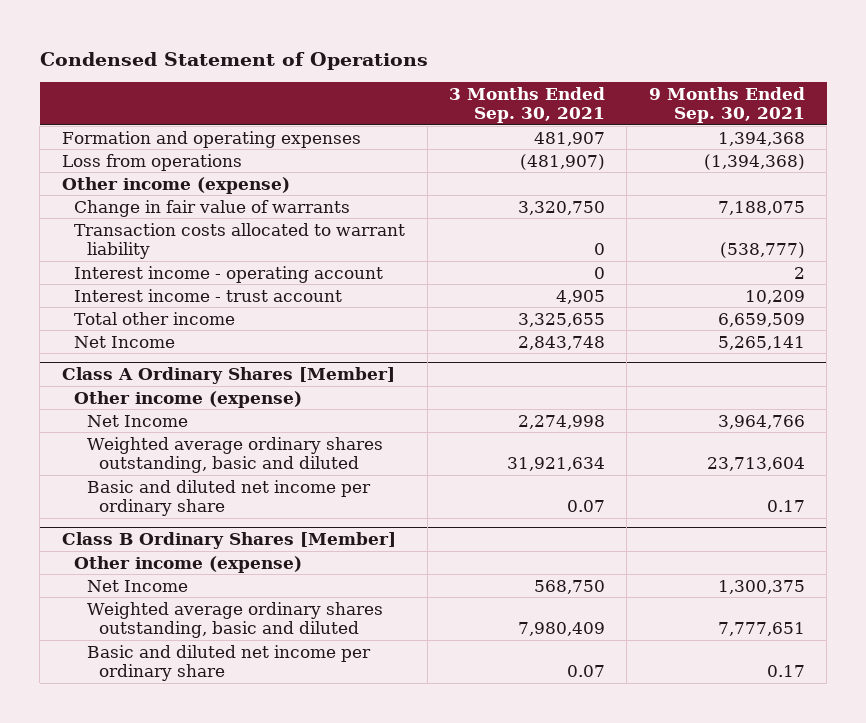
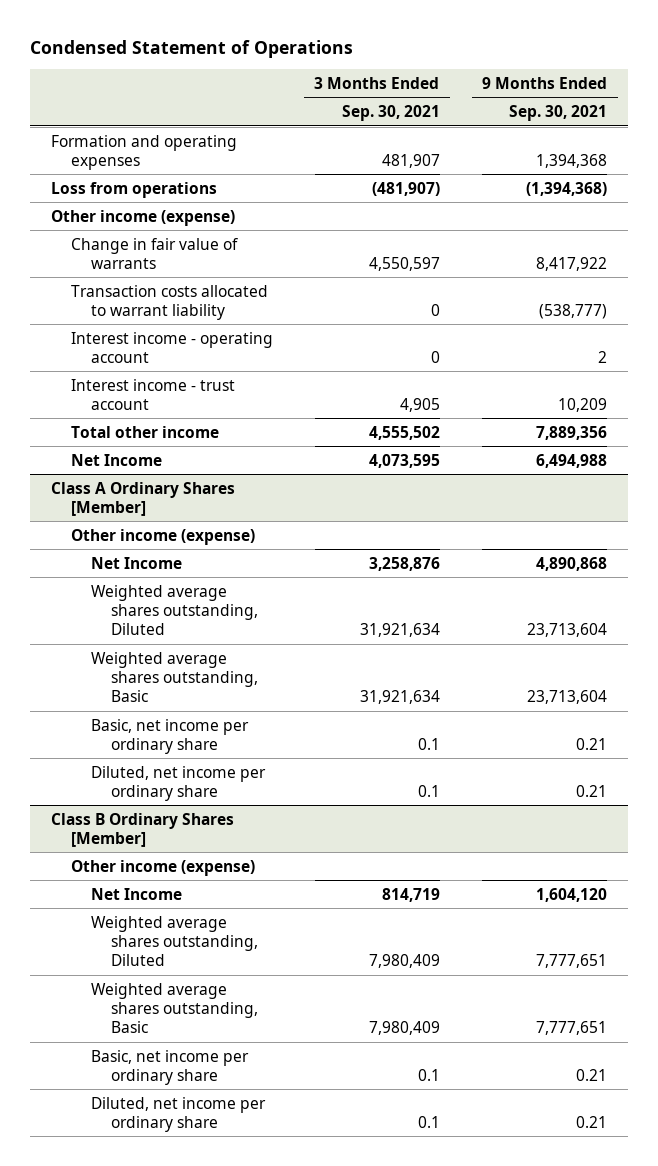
- Change in fair value of warrants | 3,320,750 | 7,188,075
+ Change in fair value of warrants | 4,550,597 | 8,417,922
- Total other income | 3,325,655 | 6,659,509
- Net Income | 2,843,748 | 5,265,141
+ Total other income | 4,555,502 | 7,889,356
+ Net Income | 4,073,595 | 6,494,988
@ Class A Ordinary Shares [Member]
- Net Income | 2,274,998 | 3,964,766
- Weighted average ordinary shares outstanding, basic and diluted | 31,921,634 | 23,713,604
- Basic and diluted net income per ordinary share | 0.07 | 0.17
+ Net Income | 3,258,876 | 4,890,868
+ Weighted average shares outstanding, Diluted | 31,921,634 | 23,713,604
+ Weighted average shares outstanding, Basic | 31,921,634 | 23,713,604
+ Basic, net income per ordinary share | 0.1 | 0.21
+ Diluted, net income per ordinary share | 0.1 | 0.21
@ Class B Ordinary Shares [Member]
- Net Income | 568,750 | 1,300,375
- Weighted average ordinary shares outstanding, basic and diluted | 7,980,409 | 7,777,651
- Basic and diluted net income per ordinary share | 0.07 | 0.17
+ Net Income | 814,719 | 1,604,120
+ Weighted average shares outstanding, Diluted | 7,980,409 | 7,777,651
+ Weighted average shares outstanding, Basic | 7,980,409 | 7,777,651
+ Basic, net income per ordinary share | 0.1 | 0.21
+ Diluted, net income per ordinary share | 0.1 | 0.21

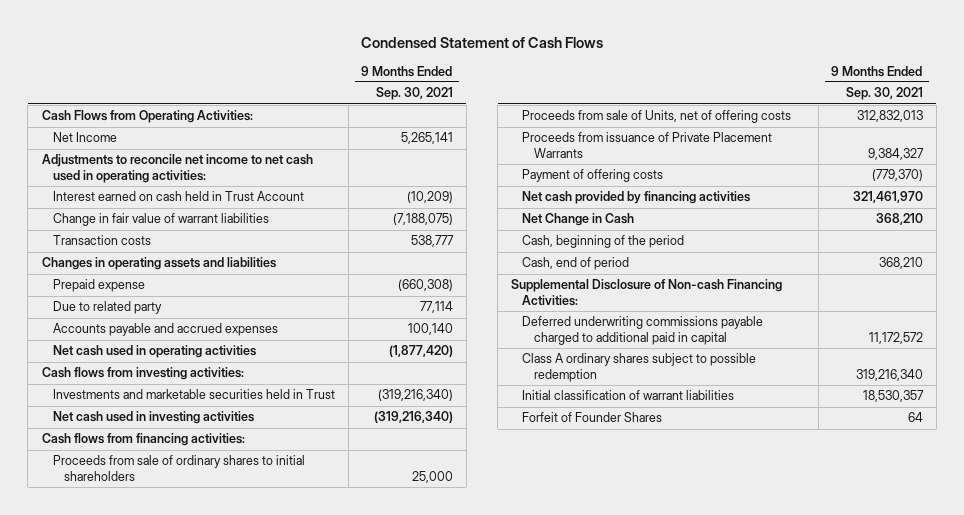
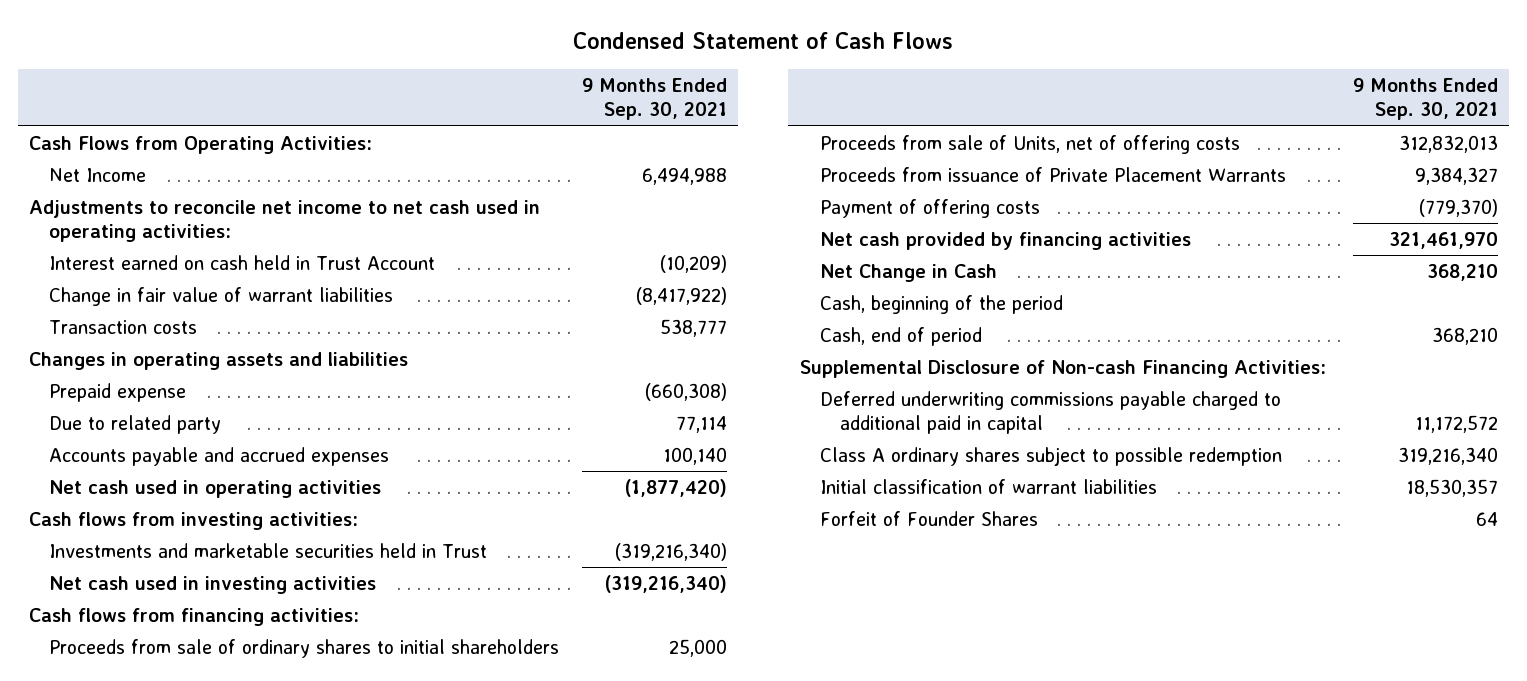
- Net Income | 5,265,141
+ Net Income | 6,494,988
- Change in fair value of warrant liabilities | (7,188,075)
+ Change in fair value of warrant liabilities | (8,417,922)

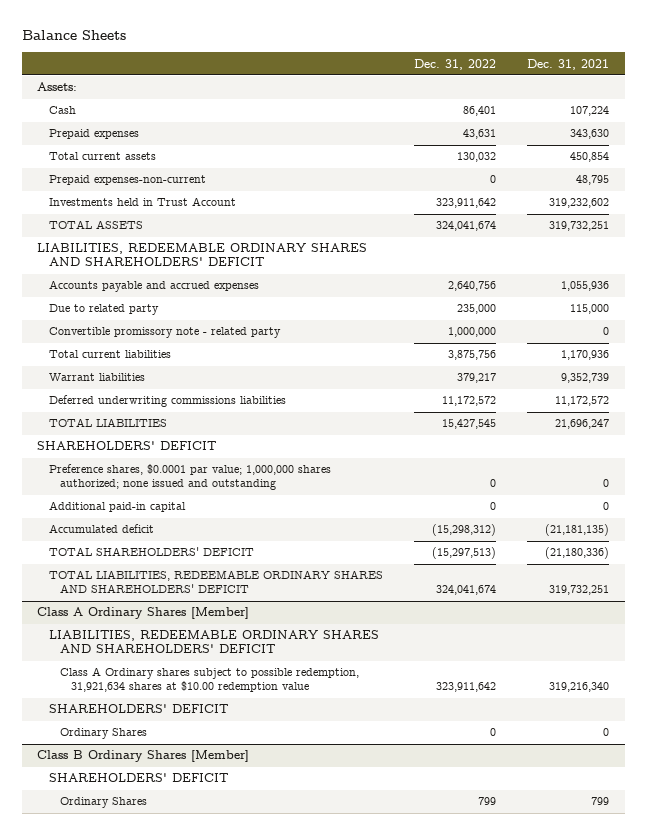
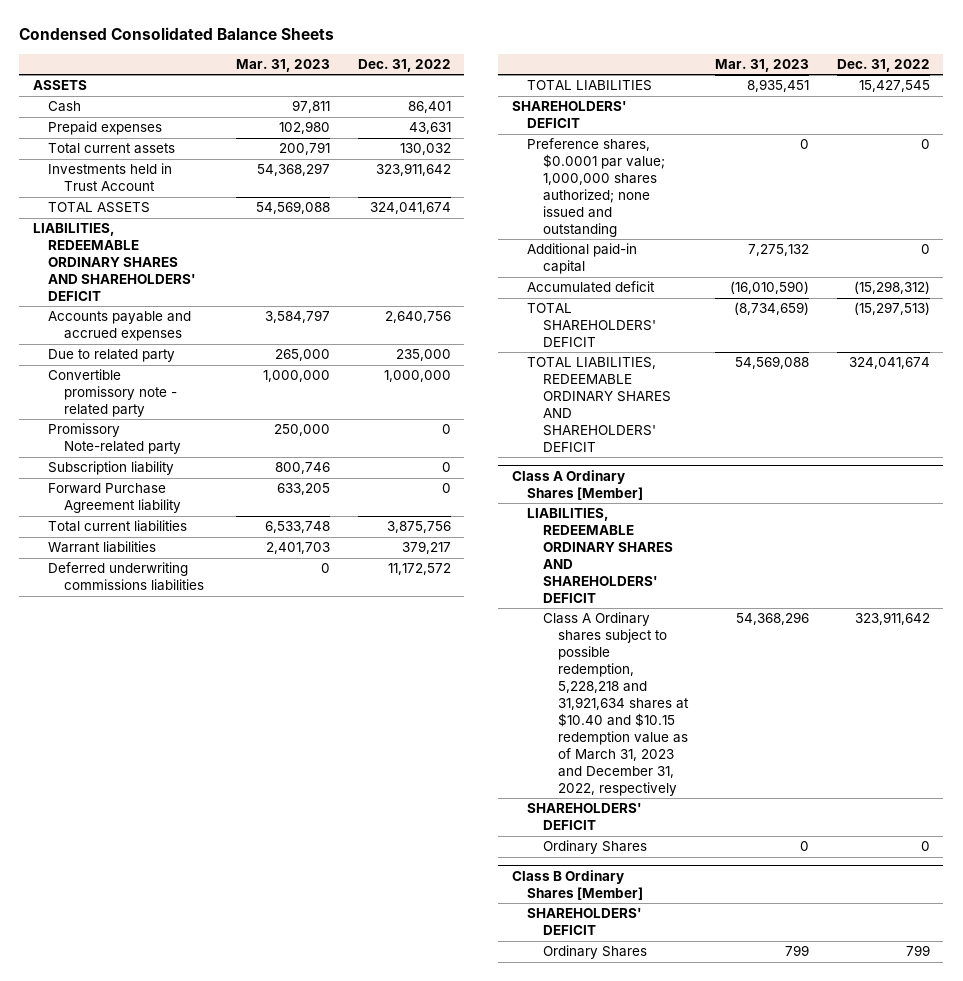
- Balance Sheets
+ Condensed Consolidated Balance Sheets
- | Dec. 31, 2022 | Dec. 31, 2021
+ | Mar. 31, 2023 | Dec. 31, 2022
- Assets:
+ ASSETS
- Prepaid expenses-non-current | 0 | 48,795
+ Promissory Note-related party | 250,000 | 0
+ Subscription liability | 800,746 | 0
+ Forward Purchase Agreement liability | 633,205 | 0
@ Class A Ordinary Shares [Member]
- Class A Ordinary shares subject to possible redemption, 31,921,634 shares at $10.00 redemption value | 323,911,642 | 319,216,340
+ Class A Ordinary shares subject to possible redemption, 5,228,218 and 31,921,634 shares at $10.40 and $10.15 redemption value as of March 31, 2023 and December 31, 2022, respectively | 54,368,296 | 323,911,642

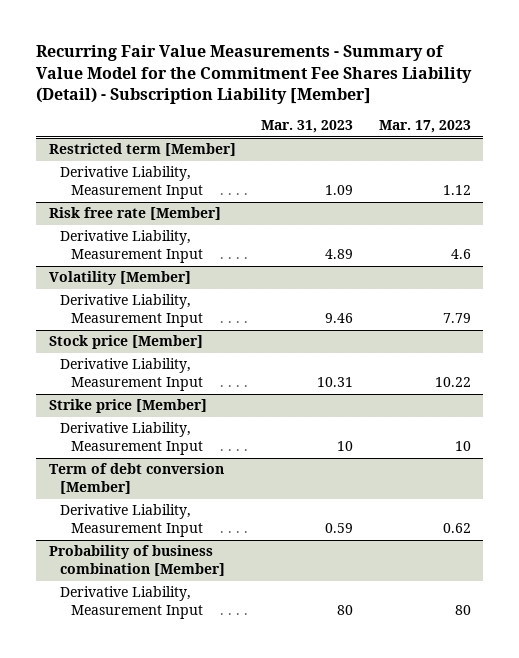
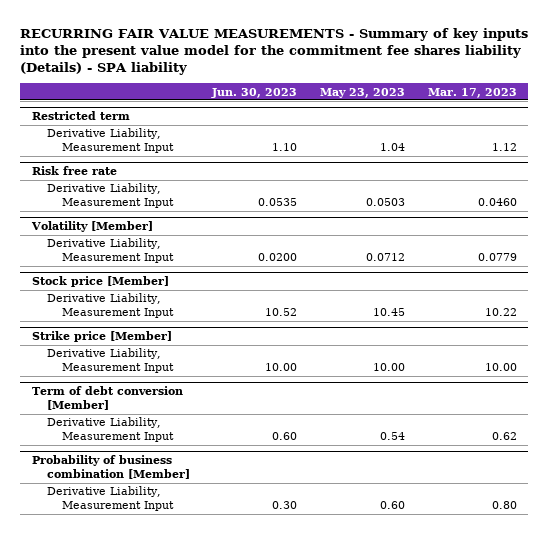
- Recurring Fair Value Measurements - Summary of Value Model for the Commitment Fee Shares Liability (Detail) - Subscription Liability [Member]
+ RECURRING FAIR VALUE MEASUREMENTS - Summary of key inputs into the present value model for the commitment fee shares liability (Details) - SPA liability
- | Mar. 31, 2023 | Mar. 17, 2023
+ | Jun. 30, 2023 | May 23, 2023 | Mar. 17, 2023
- Restricted term [Member]
+ Restricted term
- Risk free rate [Member]
- Derivative Liability, Measurement Input | 4.89 | 4.6
+ Risk free rate
+ Derivative Liability, Measurement Input | 0.0535 | 0.0503 | 0.0460
@ Volatility [Member]
- Derivative Liability, Measurement Input | 9.46 | 7.79
+ Derivative Liability, Measurement Input | 0.0200 | 0.0712 | 0.0779
@ Strike price [Member]
- Derivative Liability, Measurement Input | 10 | 10
+ Derivative Liability, Measurement Input | 10.00 | 10.00 | 10.00
@ Probability of business combination [Member]
- Derivative Liability, Measurement Input | 80 | 80
+ Derivative Liability, Measurement Input | 0.30 | 0.60 | 0.80

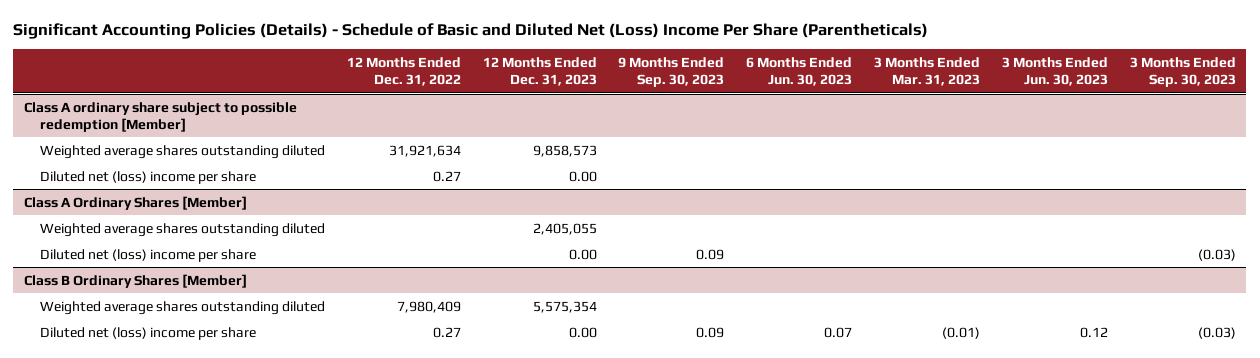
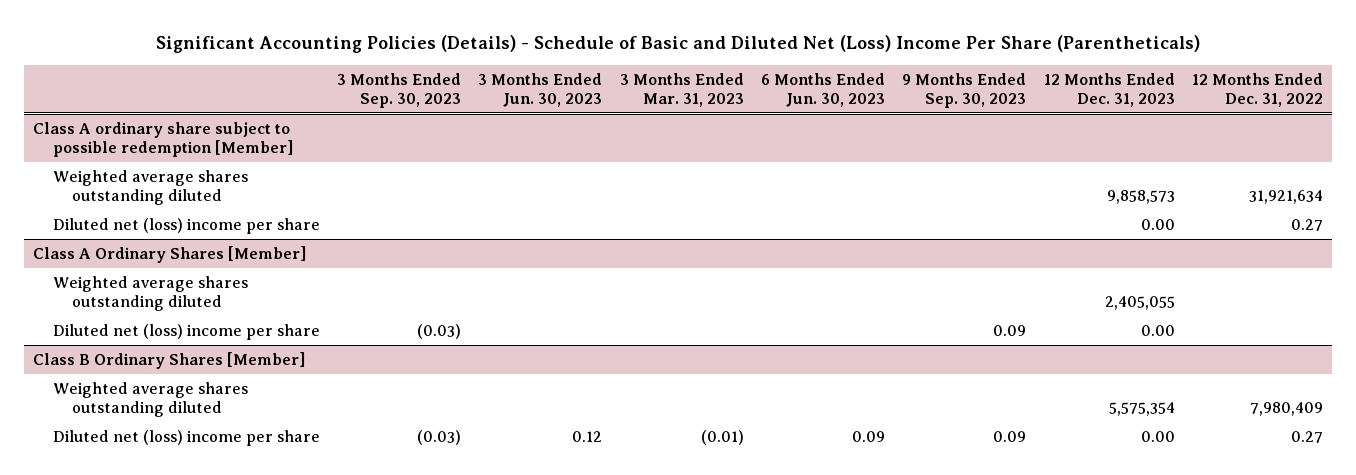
- | 12 Months Ended Dec. 31, 2022 | 12 Months Ended Dec. 31, 2023 | 9 Months Ended Sep. 30, 2023 | 6 Months Ended Jun. 30, 2023 | 3 Months Ended Mar. 31, 2023 | 3 Months Ended Jun. 30, 2023 | 3 Months Ended Sep. 30, 2023
+ | 3 Months Ended Sep. 30, 2023 | 3 Months Ended Jun. 30, 2023 | 3 Months Ended Mar. 31, 2023 | 6 Months Ended Jun. 30, 2023 | 9 Months Ended Sep. 30, 2023 | 12 Months Ended Dec. 31, 2023 | 12 Months Ended Dec. 31, 2022
@ Class B Ordinary Shares [Member]
- Diluted net (loss) income per share | 0.27 | 0.00 | 0.09 | 0.07 | (0.01) | 0.12 | (0.03)
+ Diluted net (loss) income per share | (0.03) | 0.12 | (0.01) | 0.09 | 0.09 | 0.00 | 0.27

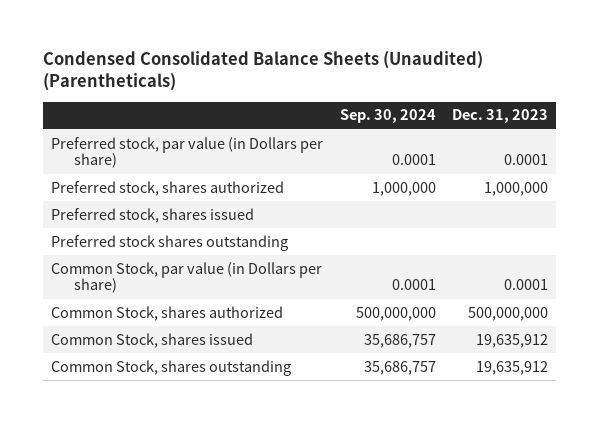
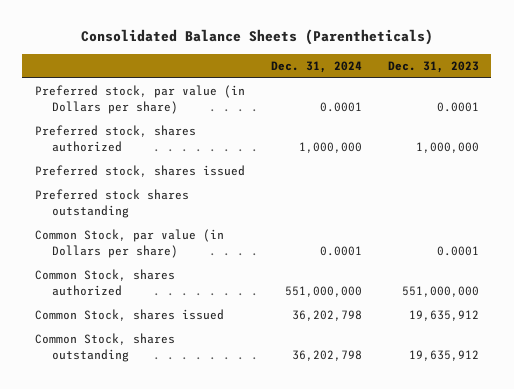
- Condensed Consolidated Balance Sheets (Unaudited) (Parentheticals)
+ Consolidated Balance Sheets (Parentheticals)
- | Sep. 30, 2024 | Dec. 31, 2023
+ | Dec. 31, 2024 | Dec. 31, 2023
- Common Stock, shares authorized | 500,000,000 | 500,000,000
+ Common Stock, shares authorized | 551,000,000 | 551,000,000

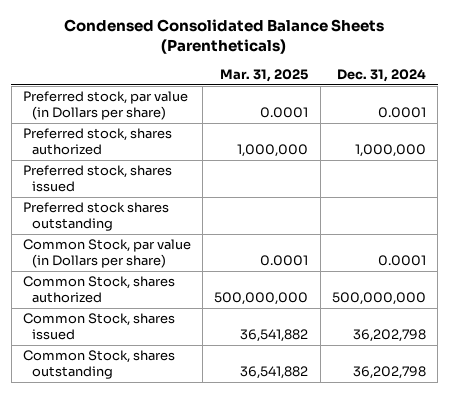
- Consolidated Balance Sheets (Parentheticals)
+ Condensed Consolidated Balance Sheets (Parentheticals)
- | Dec. 31, 2024 | Dec. 31, 2023
+ | Mar. 31, 2025 | Dec. 31, 2024
- Common Stock, shares authorized | 551,000,000 | 551,000,000
+ Common Stock, shares authorized | 500,000,000 | 500,000,000

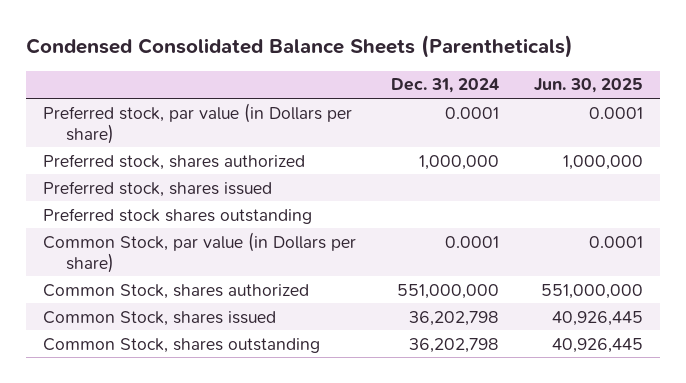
- | Mar. 31, 2025 | Dec. 31, 2024
+ | Dec. 31, 2024 | Jun. 30, 2025
- Common Stock, shares authorized | 500,000,000 | 500,000,000
+ Common Stock, shares authorized | 551,000,000 | 551,000,000

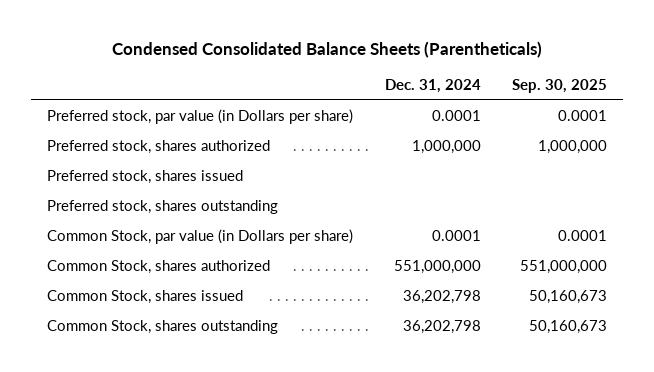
- | Dec. 31, 2024 | Jun. 30, 2025
+ | Dec. 31, 2024 | Sep. 30, 2025
- Preferred stock shares outstanding
+ Preferred stock, shares outstanding

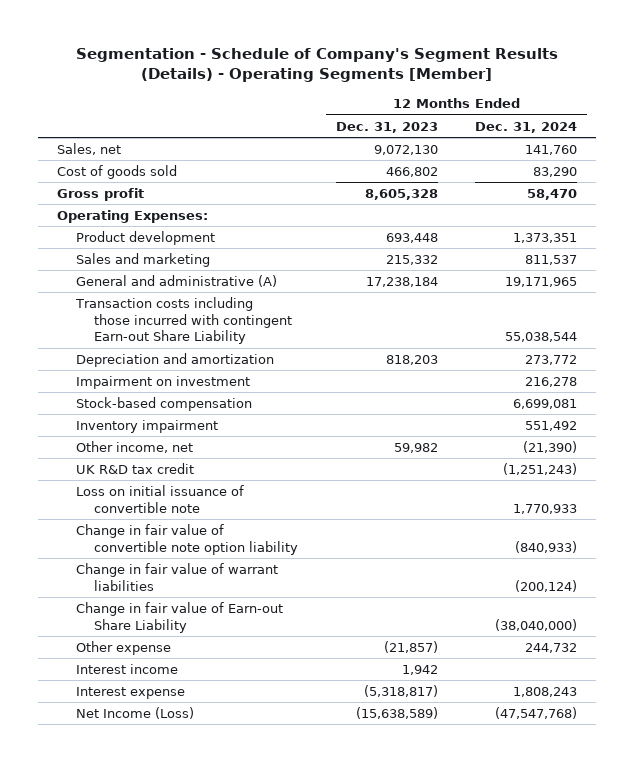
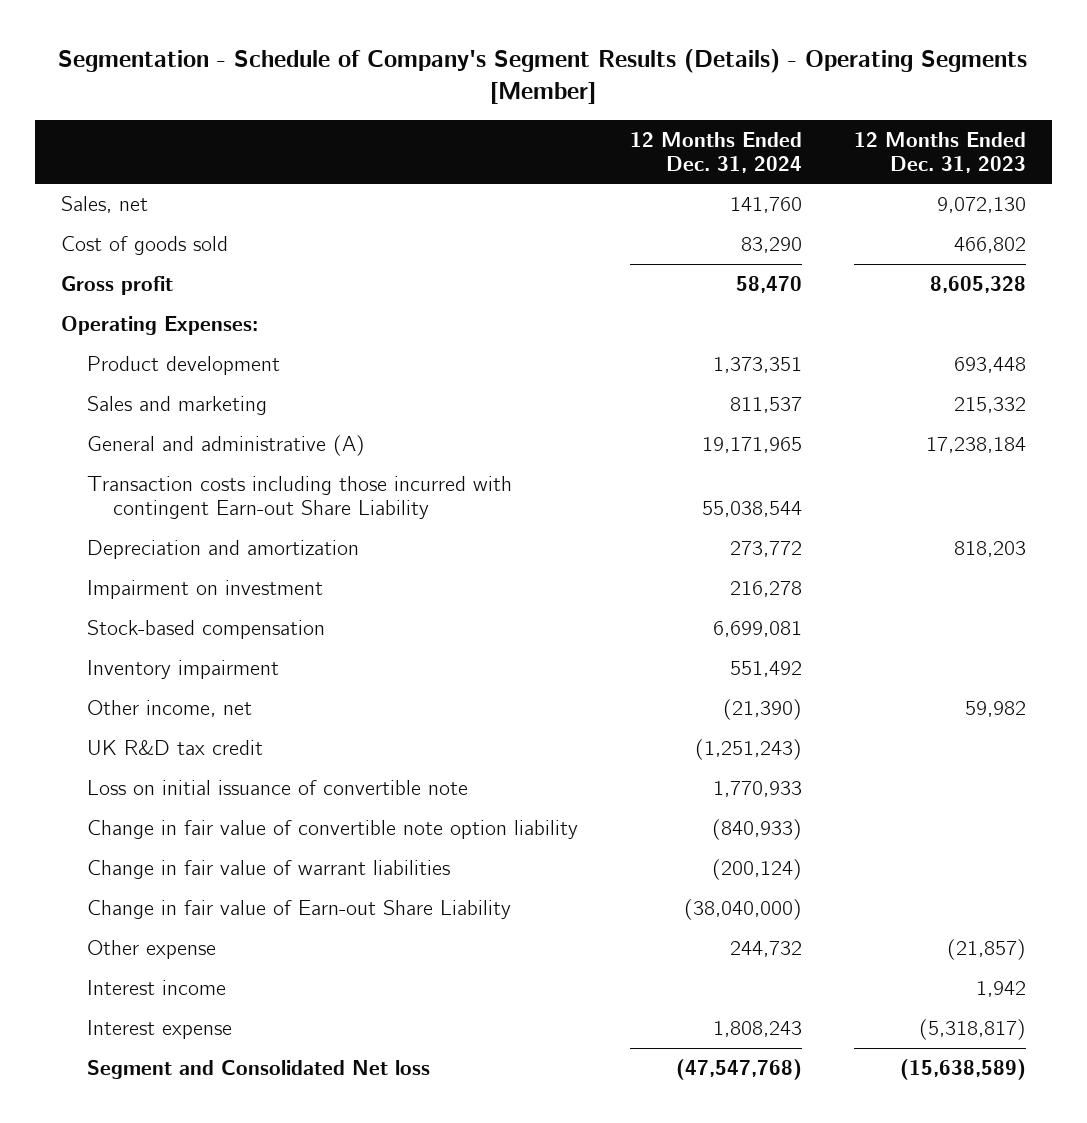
- | 12 Months Ended Dec. 31, 2023 | 12 Months Ended Dec. 31, 2024
+ | 12 Months Ended Dec. 31, 2024 | 12 Months Ended Dec. 31, 2023
- Net Income (Loss) | (15,638,589) | (47,547,768)
+ Segment and Consolidated Net loss | (47,547,768) | (15,638,589)

